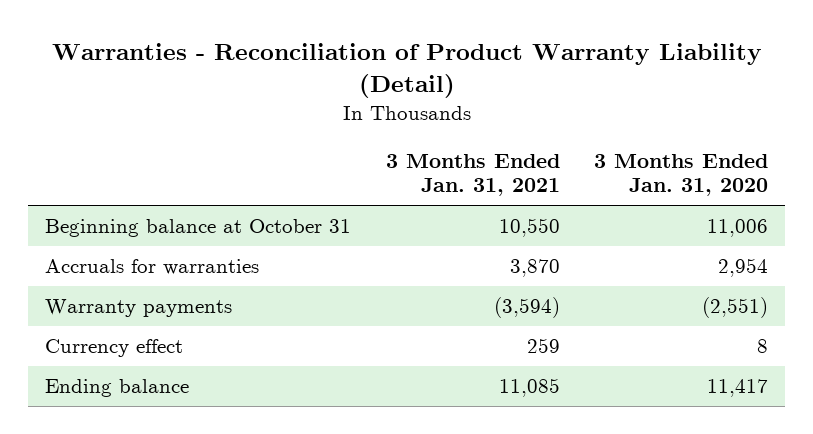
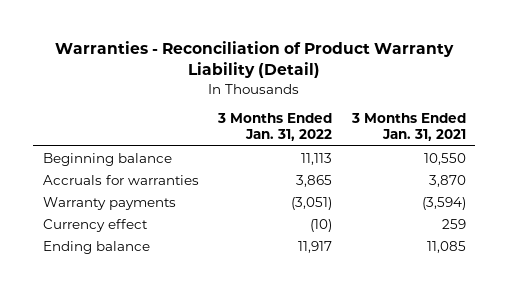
- | 3 Months Ended Jan. 31, 2021 | 3 Months Ended Jan. 31, 2020
+ | 3 Months Ended Jan. 31, 2022 | 3 Months Ended Jan. 31, 2021
- Beginning balance at October 31 | 10,550 | 11,006
+ Beginning balance | 11,113 | 10,550

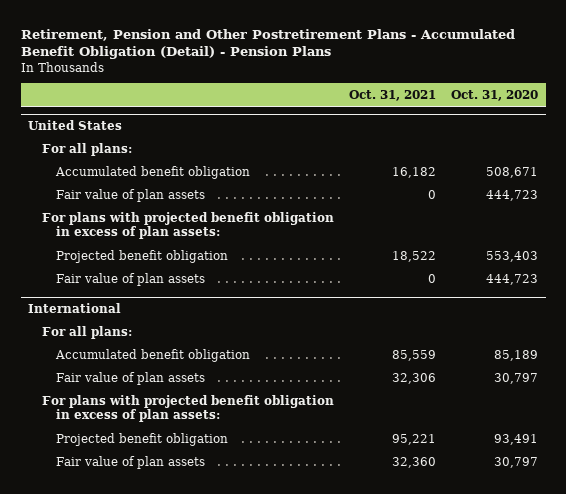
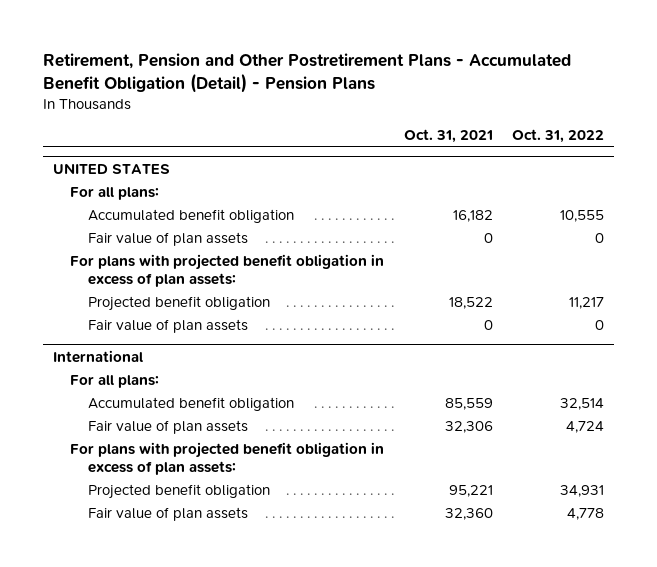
- | Oct. 31, 2021 | Oct. 31, 2020
+ | Oct. 31, 2021 | Oct. 31, 2022
- United States
+ UNITED STATES

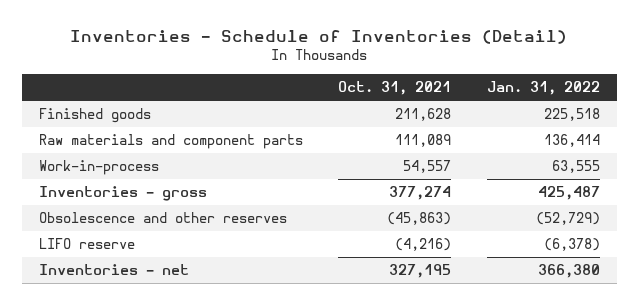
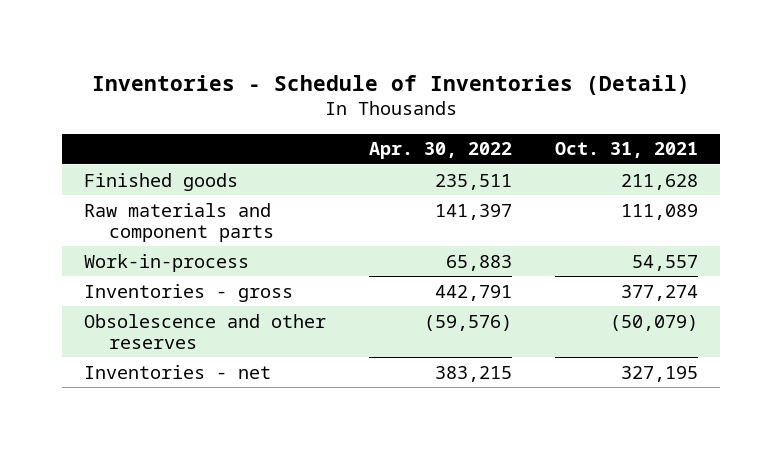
- | Oct. 31, 2021 | Jan. 31, 2022
+ | Apr. 30, 2022 | Oct. 31, 2021
- Obsolescence and other reserves | (45,863) | (52,729)
- LIFO reserve | (4,216) | (6,378)
+ Obsolescence and other reserves | (59,576) | (50,079)

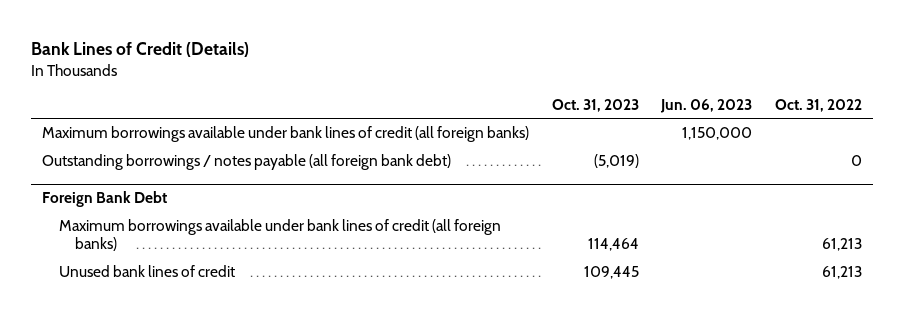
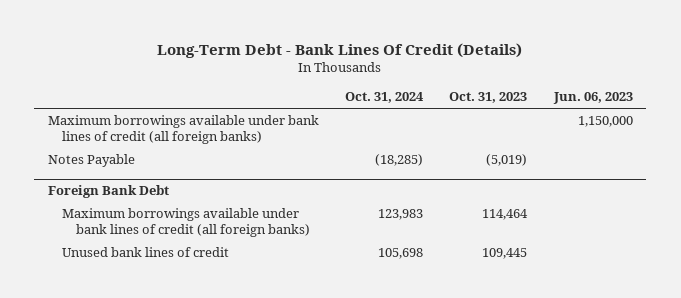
- Bank Lines of Credit (Details)
+ Long-Term Debt - Bank Lines Of Credit (Details)
- | Oct. 31, 2023 | Jun. 06, 2023 | Oct. 31, 2022
+ | Oct. 31, 2024 | Oct. 31, 2023 | Jun. 06, 2023
- Outstanding borrowings / notes payable (all foreign bank debt) | (5,019) | | 0
+ Notes Payable | (18,285) | (5,019) |

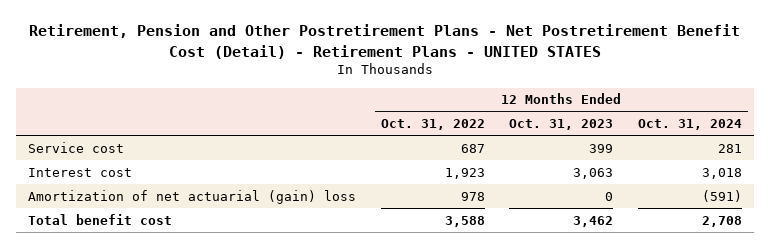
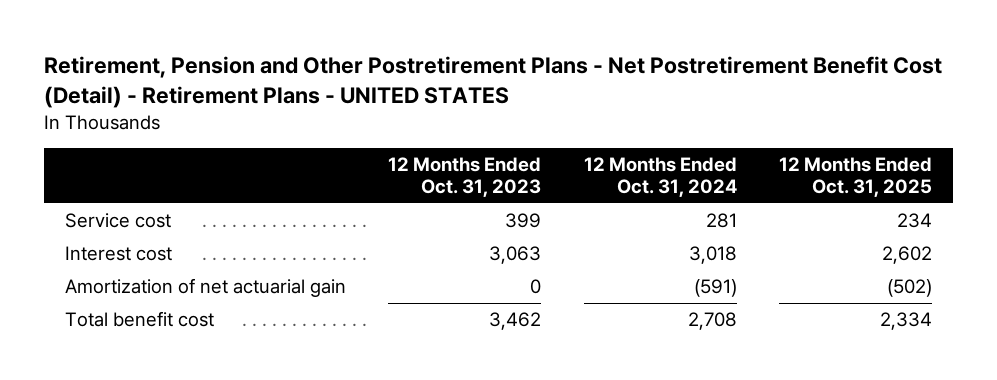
- | 12 Months Ended Oct. 31, 2022 | 12 Months Ended Oct. 31, 2023 | 12 Months Ended Oct. 31, 2024
+ | 12 Months Ended Oct. 31, 2023 | 12 Months Ended Oct. 31, 2024 | 12 Months Ended Oct. 31, 2025
- Amortization of net actuarial (gain) loss | 978 | 0 | (591)
+ Amortization of net actuarial gain | 0 | (591) | (502)

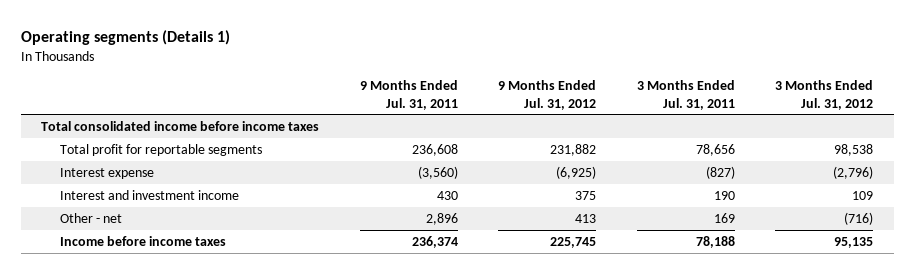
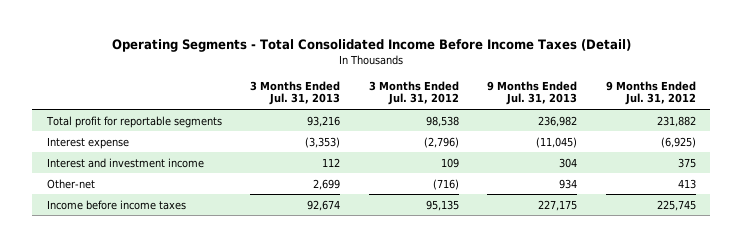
- Operating segments (Details 1)
+ Operating Segments - Total Consolidated Income Before Income Taxes (Detail)
- | 9 Months Ended Jul. 31, 2011 | 9 Months Ended Jul. 31, 2012 | 3 Months Ended Jul. 31, 2011 | 3 Months Ended Jul. 31, 2012
+ | 3 Months Ended Jul. 31, 2013 | 3 Months Ended Jul. 31, 2012 | 9 Months Ended Jul. 31, 2013 | 9 Months Ended Jul. 31, 2012
- Total consolidated income before income taxes
- Other - net | 2,896 | 413 | 169 | (716)
+ Other-net | 2,699 | (716) | 934 | 413

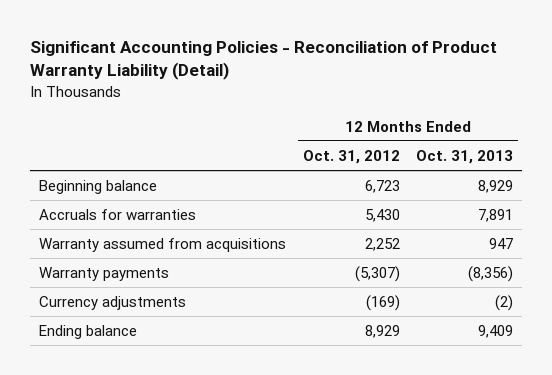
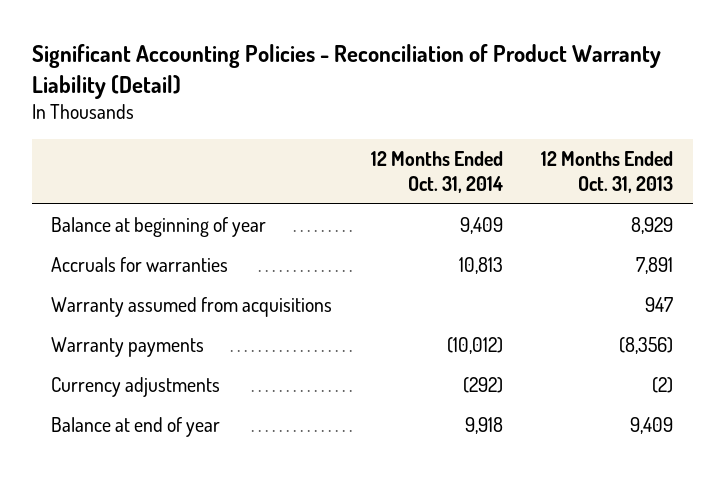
- | 12 Months Ended Oct. 31, 2012 | 12 Months Ended Oct. 31, 2013
+ | 12 Months Ended Oct. 31, 2014 | 12 Months Ended Oct. 31, 2013
- Beginning balance | 6,723 | 8,929
+ Balance at beginning of year | 9,409 | 8,929
- Ending balance | 8,929 | 9,409
+ Balance at end of year | 9,918 | 9,409

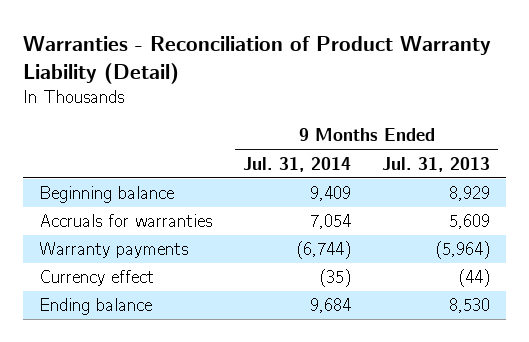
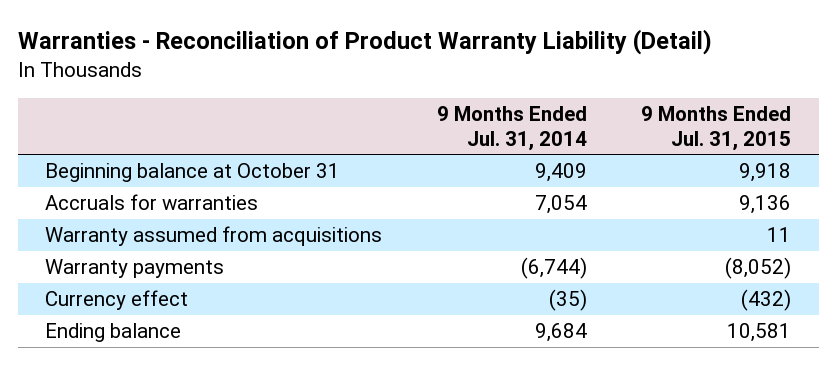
- | 9 Months Ended Jul. 31, 2014 | 9 Months Ended Jul. 31, 2013
+ | 9 Months Ended Jul. 31, 2014 | 9 Months Ended Jul. 31, 2015
- Beginning balance | 9,409 | 8,929
+ Beginning balance at October 31 | 9,409 | 9,918
+ Warranty assumed from acquisitions | | 11

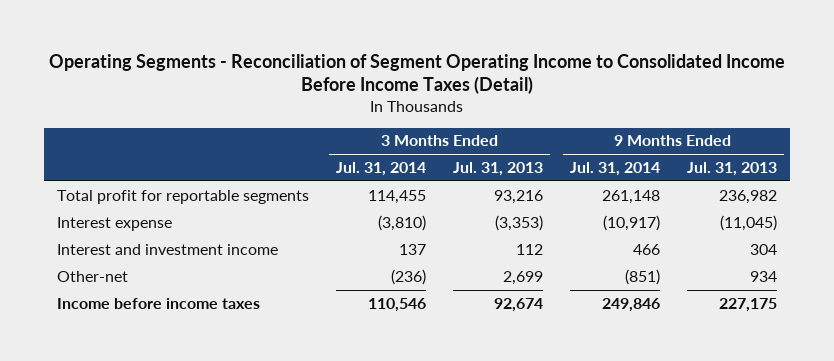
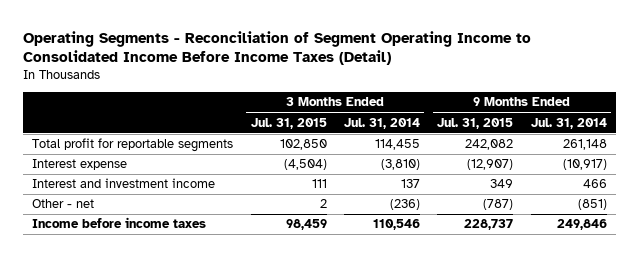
- | 3 Months Ended Jul. 31, 2014 | 3 Months Ended Jul. 31, 2013 | 9 Months Ended Jul. 31, 2014 | 9 Months Ended Jul. 31, 2013
+ | 3 Months Ended Jul. 31, 2015 | 3 Months Ended Jul. 31, 2014 | 9 Months Ended Jul. 31, 2015 | 9 Months Ended Jul. 31, 2014
- Other-net | (236) | 2,699 | (851) | 934
+ Other - net | 2 | (236) | (787) | (851)

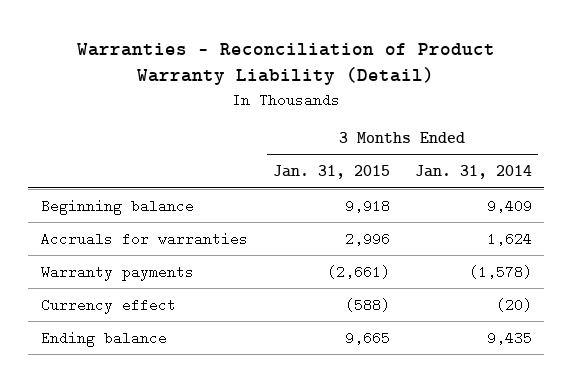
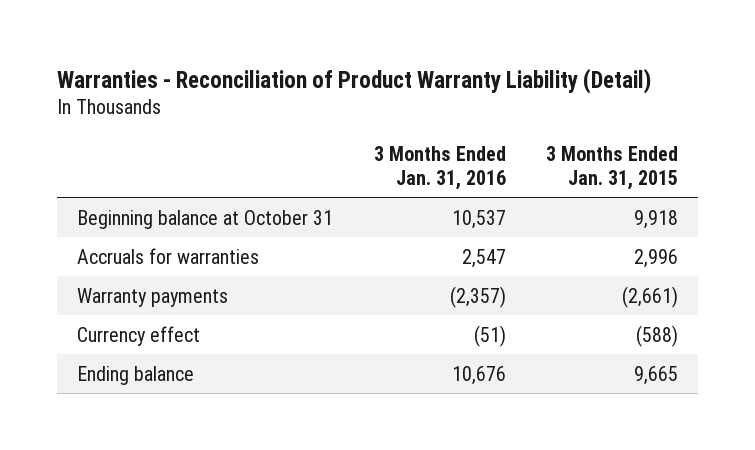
- | 3 Months Ended Jan. 31, 2015 | 3 Months Ended Jan. 31, 2014
+ | 3 Months Ended Jan. 31, 2016 | 3 Months Ended Jan. 31, 2015
- Beginning balance | 9,918 | 9,409
+ Beginning balance at October 31 | 10,537 | 9,918

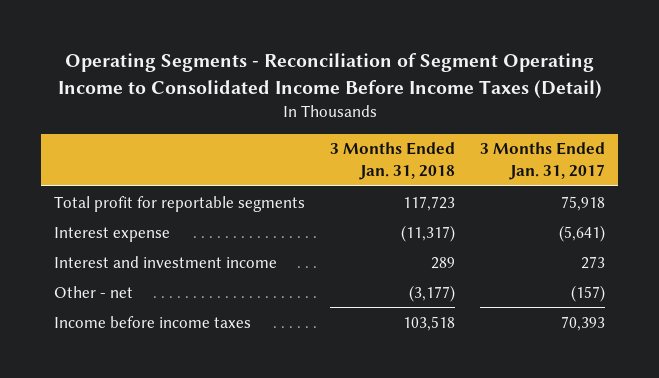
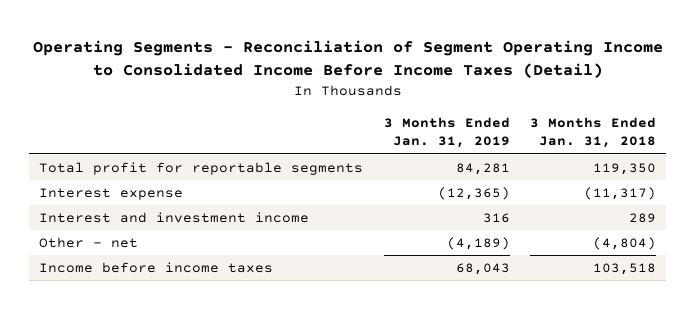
- | 3 Months Ended Jan. 31, 2018 | 3 Months Ended Jan. 31, 2017
+ | 3 Months Ended Jan. 31, 2019 | 3 Months Ended Jan. 31, 2018
- Total profit for reportable segments | 117,723 | 75,918
+ Total profit for reportable segments | 84,281 | 119,350
- Other - net | (3,177) | (157)
+ Other - net | (4,189) | (4,804)

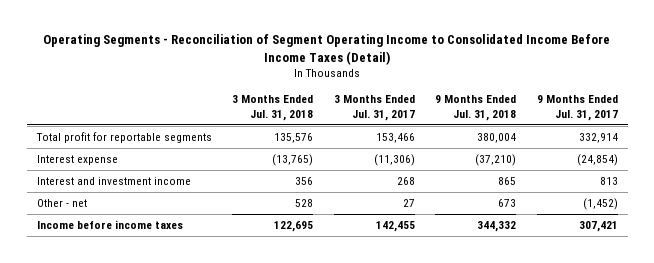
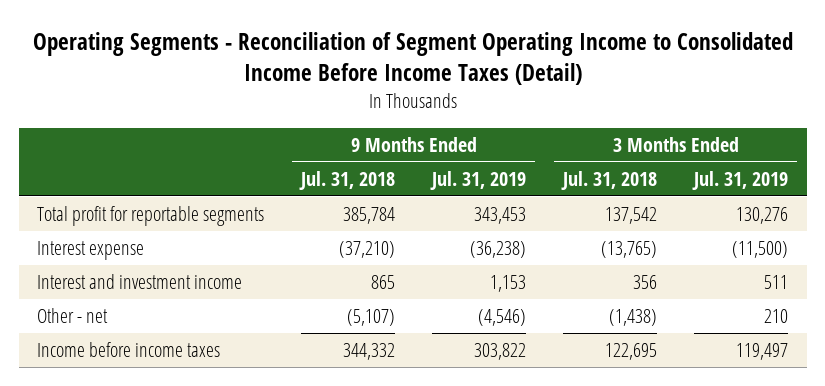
- | 3 Months Ended Jul. 31, 2018 | 3 Months Ended Jul. 31, 2017 | 9 Months Ended Jul. 31, 2018 | 9 Months Ended Jul. 31, 2017
+ | 9 Months Ended Jul. 31, 2018 | 9 Months Ended Jul. 31, 2019 | 3 Months Ended Jul. 31, 2018 | 3 Months Ended Jul. 31, 2019
- Total profit for reportable segments | 135,576 | 153,466 | 380,004 | 332,914
+ Total profit for reportable segments | 385,784 | 343,453 | 137,542 | 130,276
- Other - net | 528 | 27 | 673 | (1,452)
+ Other - net | (5,107) | (4,546) | (1,438) | 210

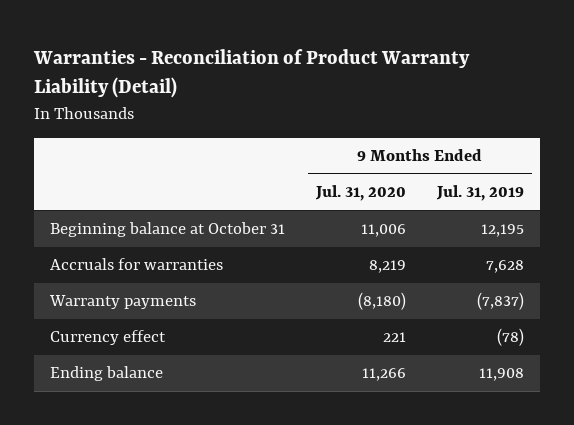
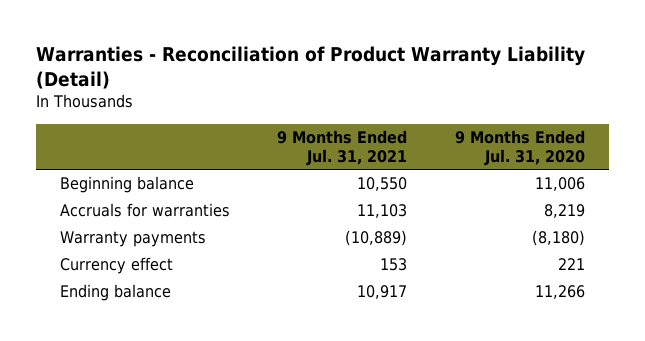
- | 9 Months Ended Jul. 31, 2020 | 9 Months Ended Jul. 31, 2019
+ | 9 Months Ended Jul. 31, 2021 | 9 Months Ended Jul. 31, 2020
- Beginning balance at October 31 | 11,006 | 12,195
+ Beginning balance | 10,550 | 11,006

